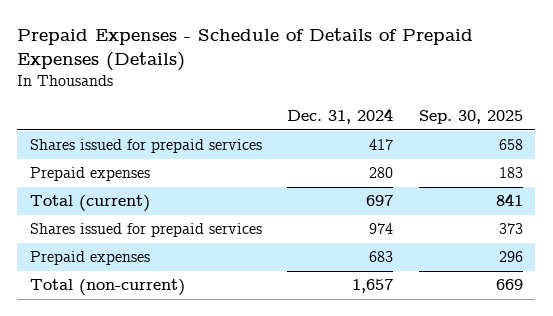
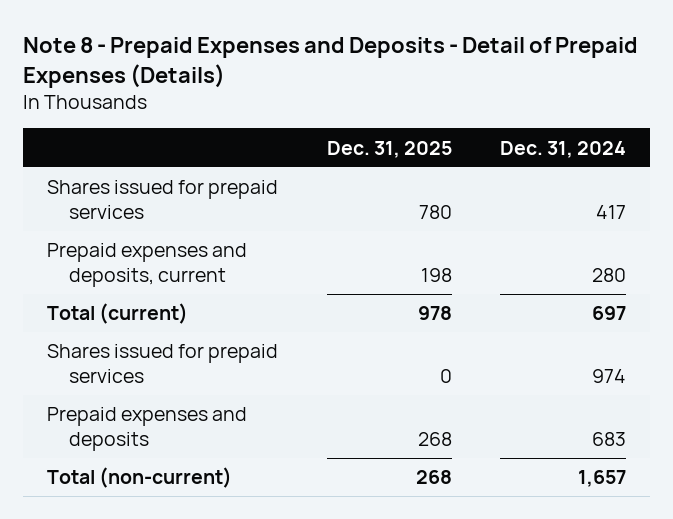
- Prepaid Expenses - Schedule of Details of Prepaid Expenses (Details)
+ Note 8 - Prepaid Expenses and Deposits - Detail of Prepaid Expenses (Details)
- | Dec. 31, 2024 | Sep. 30, 2025
+ | Dec. 31, 2025 | Dec. 31, 2024
- Prepaid expenses | 280 | 183
+ Prepaid expenses and deposits, current | 198 | 280
- Prepaid expenses | 683 | 296
+ Prepaid expenses and deposits | 268 | 683

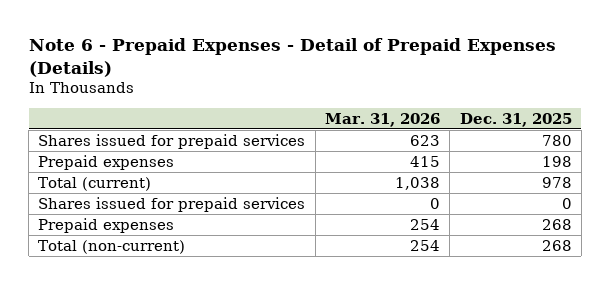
- Note 8 - Prepaid Expenses and Deposits - Detail of Prepaid Expenses (Details)
+ Note 6 - Prepaid Expenses - Detail of Prepaid Expenses (Details)
- | Dec. 31, 2025 | Dec. 31, 2024
+ | Mar. 31, 2026 | Dec. 31, 2025
- Prepaid expenses and deposits, current | 198 | 280
+ Prepaid expenses | 415 | 198
- Prepaid expenses and deposits | 268 | 683
+ Prepaid expenses | 254 | 268

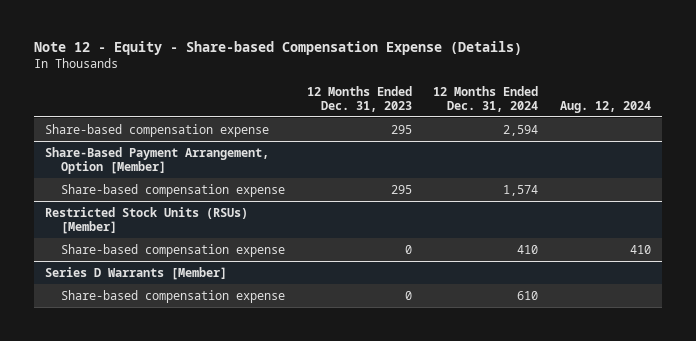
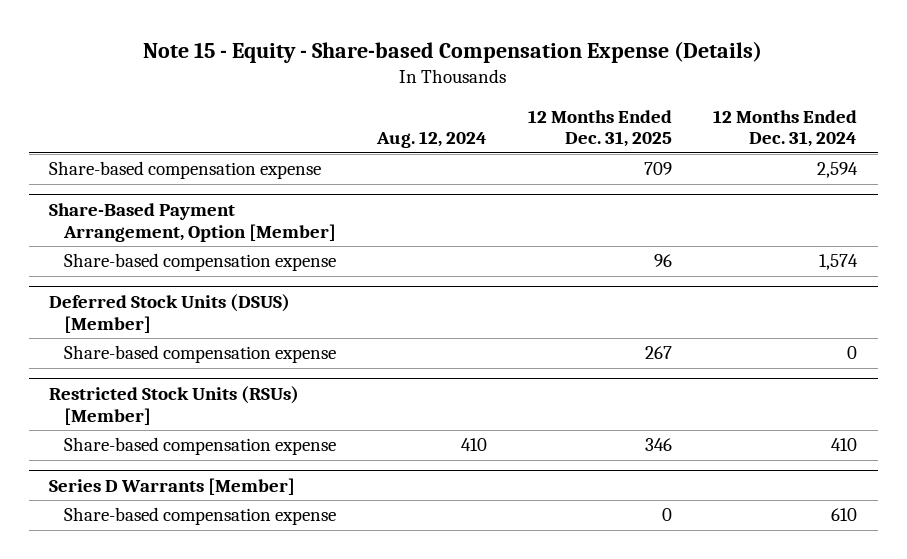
- Note 12 - Equity - Share-based Compensation Expense (Details)
+ Note 15 - Equity - Share-based Compensation Expense (Details)
- | 12 Months Ended Dec. 31, 2023 | 12 Months Ended Dec. 31, 2024 | Aug. 12, 2024
+ | Aug. 12, 2024 | 12 Months Ended Dec. 31, 2025 | 12 Months Ended Dec. 31, 2024
+ Deferred Stock Units (DSUS) [Member]
+ Share-based compensation expense | | 267 | 0

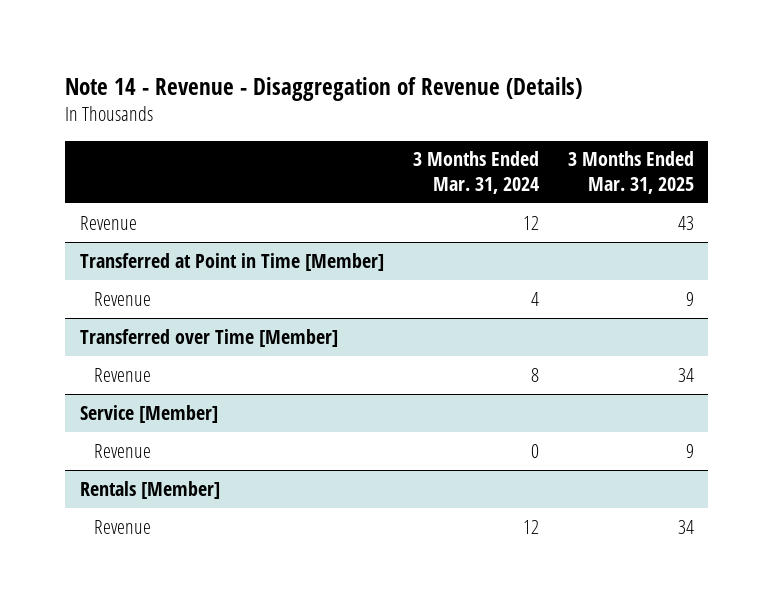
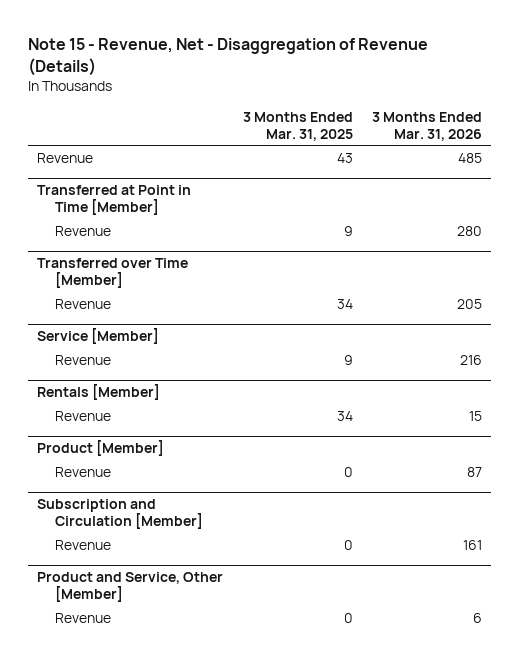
- Note 14 - Revenue - Disaggregation of Revenue (Details)
+ Note 15 - Revenue, Net - Disaggregation of Revenue (Details)
- | 3 Months Ended Mar. 31, 2024 | 3 Months Ended Mar. 31, 2025
+ | 3 Months Ended Mar. 31, 2025 | 3 Months Ended Mar. 31, 2026
+ Product [Member]
+ Revenue | 0 | 87
+ Subscription and Circulation [Member]
+ Revenue | 0 | 161
+ Product and Service, Other [Member]
+ Revenue | 0 | 6

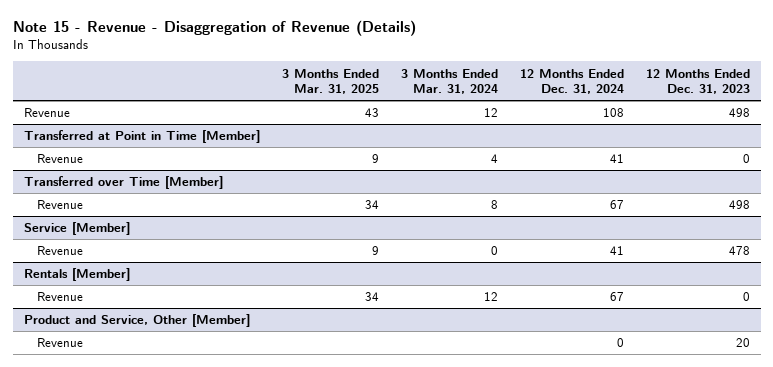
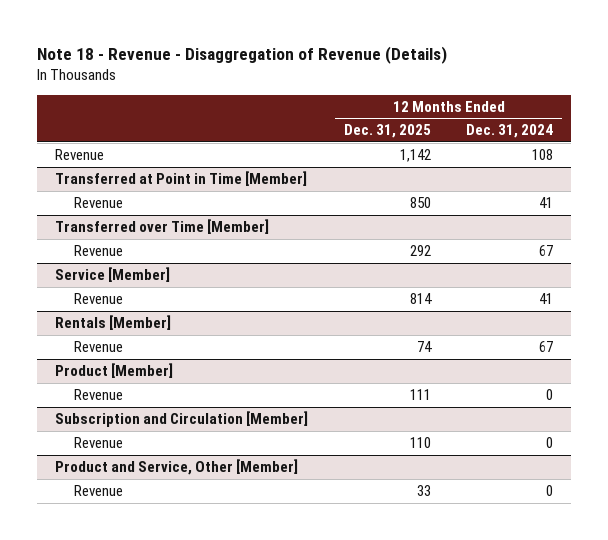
- Note 15 - Revenue - Disaggregation of Revenue (Details)
+ Note 18 - Revenue - Disaggregation of Revenue (Details)
- | 3 Months Ended Mar. 31, 2025 | 3 Months Ended Mar. 31, 2024 | 12 Months Ended Dec. 31, 2024 | 12 Months Ended Dec. 31, 2023
+ | 12 Months Ended Dec. 31, 2025 | 12 Months Ended Dec. 31, 2024
+ Product [Member]
+ Revenue | 111 | 0
+ Subscription and Circulation [Member]
+ Revenue | 110 | 0

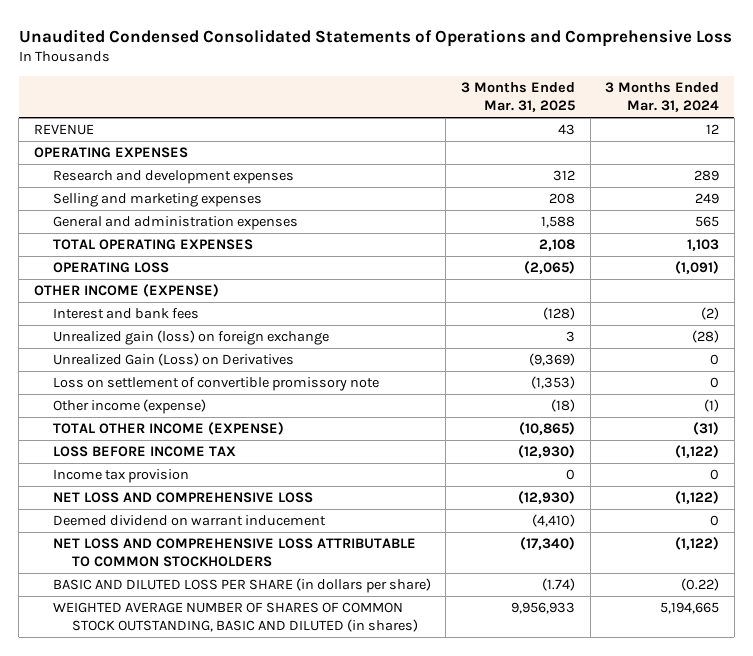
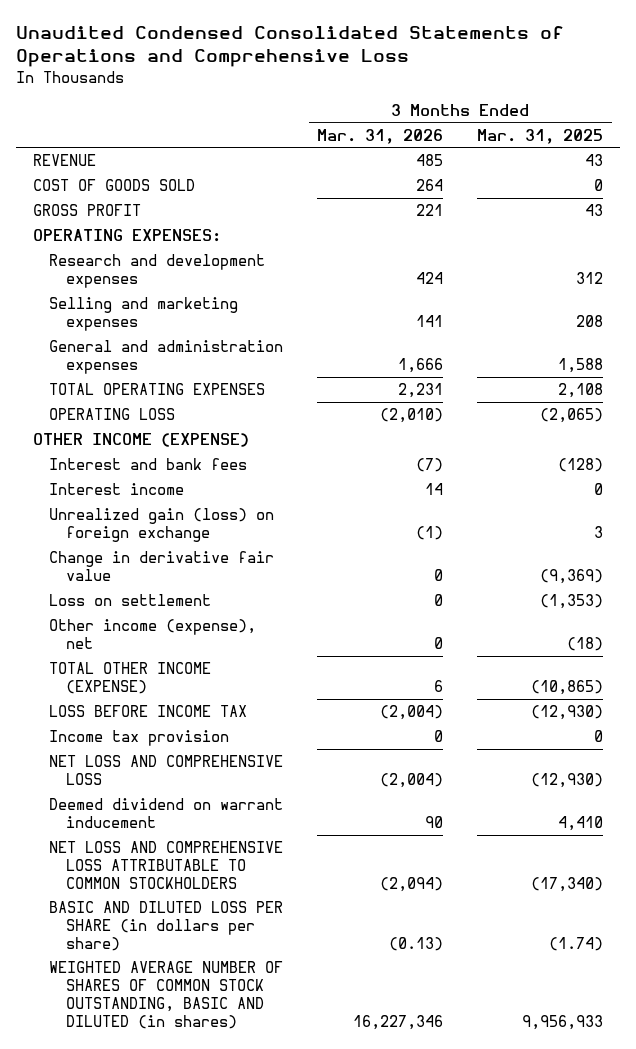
- | 3 Months Ended Mar. 31, 2025 | 3 Months Ended Mar. 31, 2024
+ | 3 Months Ended Mar. 31, 2026 | 3 Months Ended Mar. 31, 2025
- OPERATING EXPENSES
+ COST OF GOODS SOLD | 264 | 0
+ GROSS PROFIT | 221 | 43
+ OPERATING EXPENSES:
+ Interest income | 14 | 0
- Unrealized Gain (Loss) on Derivatives | (9,369) | 0
- Loss on settlement of convertible promissory note | (1,353) | 0
- Other income (expense) | (18) | (1)
+ Change in derivative fair value | 0 | (9,369)
+ Loss on settlement | 0 | (1,353)
+ Other income (expense), net | 0 | (18)
- Deemed dividend on warrant inducement | (4,410) | 0
+ Deemed dividend on warrant inducement | 90 | 4,410

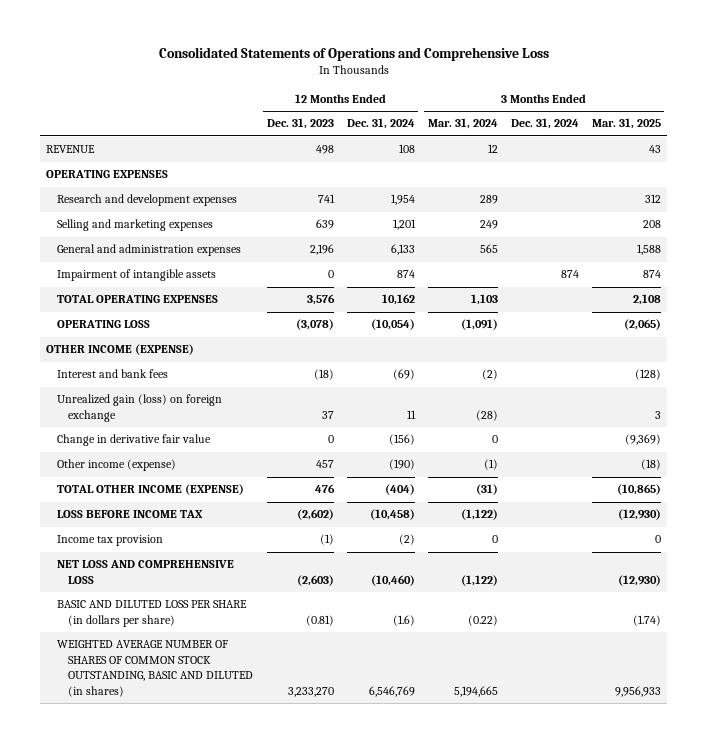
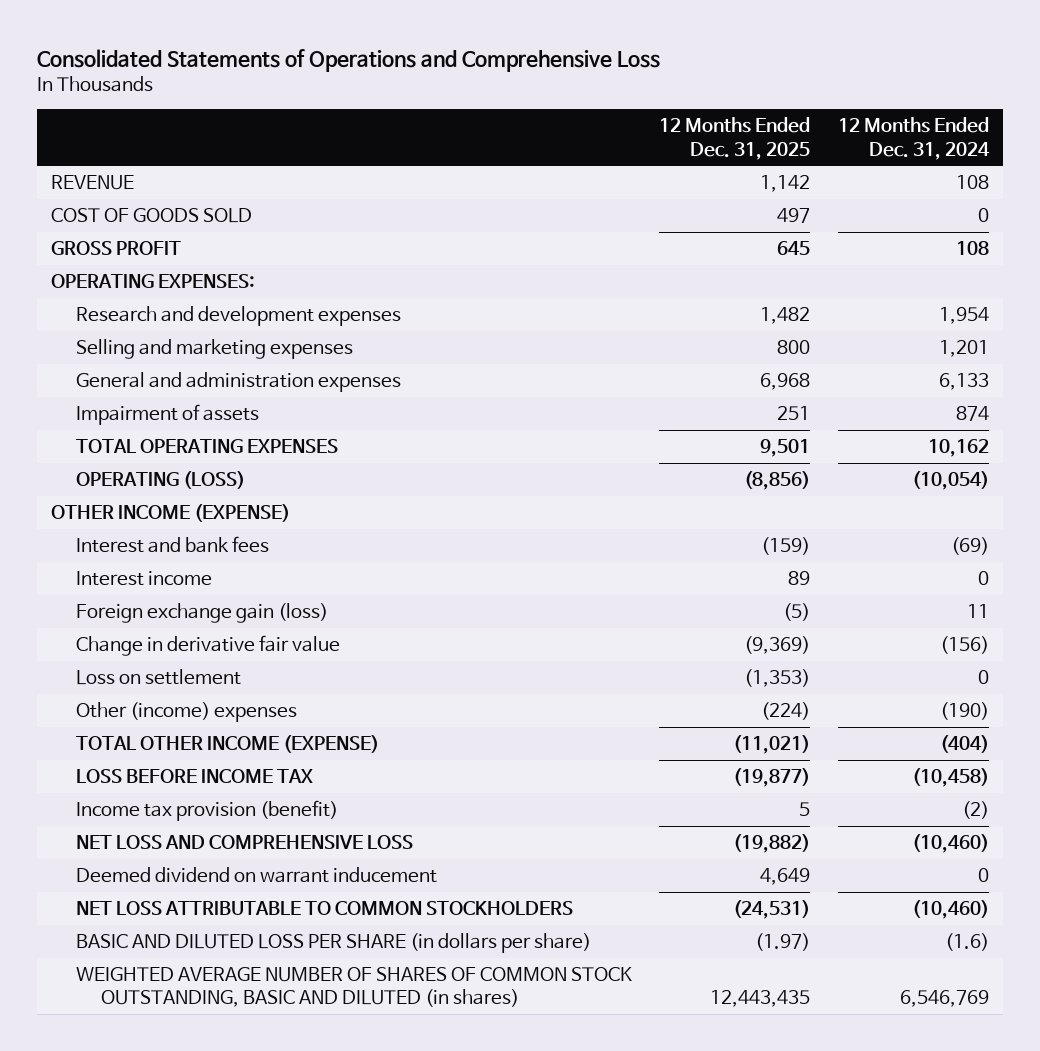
- | 12 Months Ended Dec. 31, 2023 | 12 Months Ended Dec. 31, 2024 | 3 Months Ended Mar. 31, 2024 | 3 Months Ended Dec. 31, 2024 | 3 Months Ended Mar. 31, 2025
+ | 12 Months Ended Dec. 31, 2025 | 12 Months Ended Dec. 31, 2024
- OPERATING EXPENSES
+ COST OF GOODS SOLD | 497 | 0
+ GROSS PROFIT | 645 | 108
+ OPERATING EXPENSES:
- Impairment of intangible assets | 0 | 874 | | 874 | 874
+ Impairment of assets | 251 | 874
- OPERATING LOSS | (3,078) | (10,054) | (1,091) | | (2,065)
+ OPERATING (LOSS) | (8,856) | (10,054)
- Unrealized gain (loss) on foreign exchange | 37 | 11 | (28) | | 3
+ Interest income | 89 | 0
+ Foreign exchange gain (loss) | (5) | 11
- Other income (expense) | 457 | (190) | (1) | | (18)
+ Loss on settlement | (1,353) | 0
+ Other (income) expenses | (224) | (190)
- Income tax provision | (1) | (2) | 0 | | 0
+ Income tax provision (benefit) | 5 | (2)
+ Deemed dividend on warrant inducement | 4,649 | 0
+ NET LOSS ATTRIBUTABLE TO COMMON STOCKHOLDERS | (24,531) | (10,460)

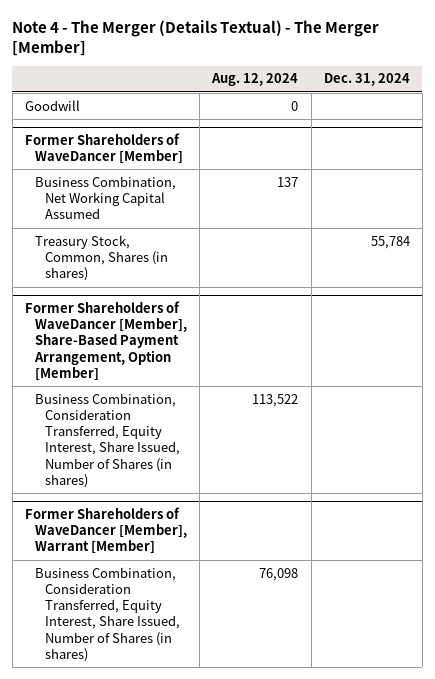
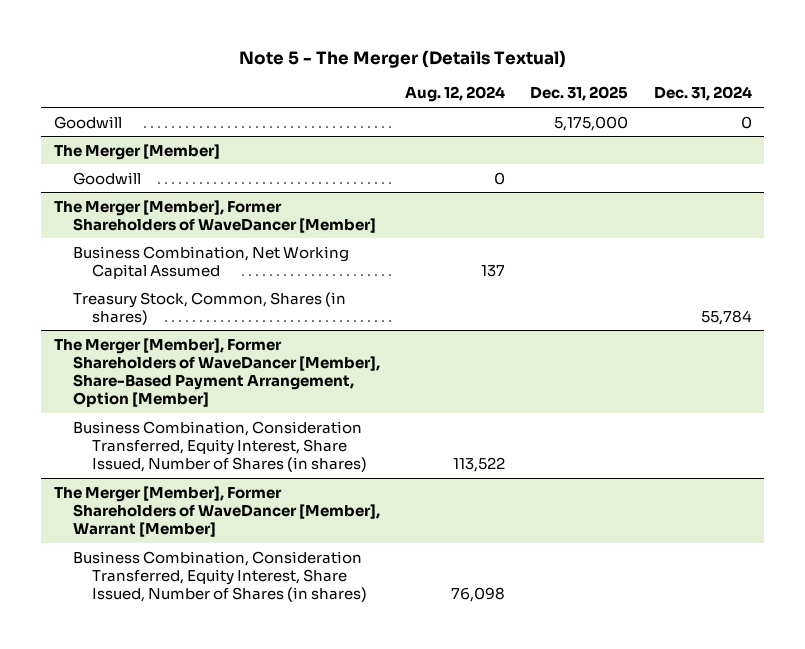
- Note 4 - The Merger (Details Textual) - The Merger [Member]
+ Note 5 - The Merger (Details Textual)
- | Aug. 12, 2024 | Dec. 31, 2024
+ | Aug. 12, 2024 | Dec. 31, 2025 | Dec. 31, 2024
+ Goodwill | | 5,175,000 | 0
+ The Merger [Member]
- Former Shareholders of WaveDancer [Member]
+ The Merger [Member], Former Shareholders of WaveDancer [Member]
- Former Shareholders of WaveDancer [Member], Share-Based Payment Arrangement, Option [Member]
+ The Merger [Member], Former Shareholders of WaveDancer [Member], Share-Based Payment Arrangement, Option [Member]
- Former Shareholders of WaveDancer [Member], Warrant [Member]
+ The Merger [Member], Former Shareholders of WaveDancer [Member], Warrant [Member]

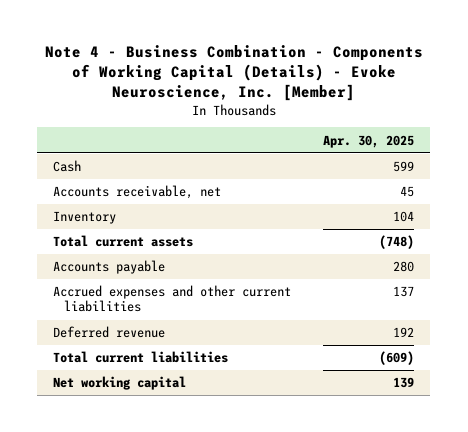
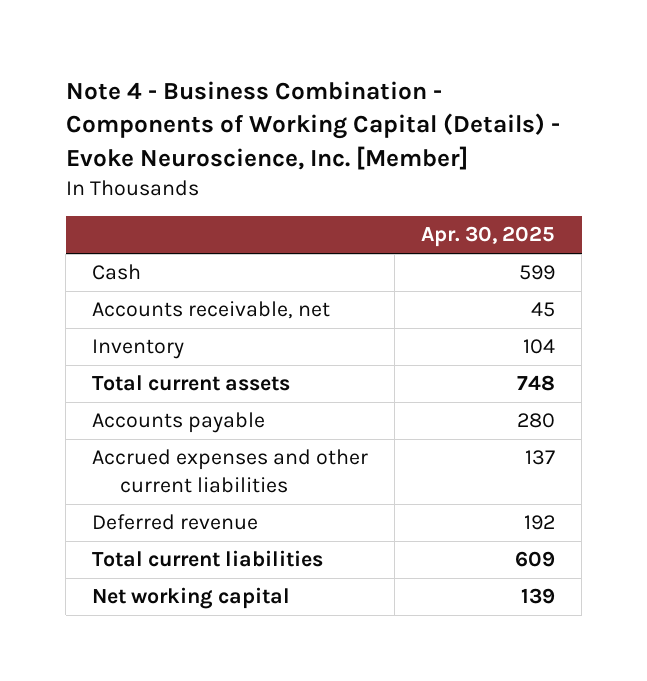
- Total current assets | (748)
+ Total current assets | 748
- Total current liabilities | (609)
+ Total current liabilities | 609

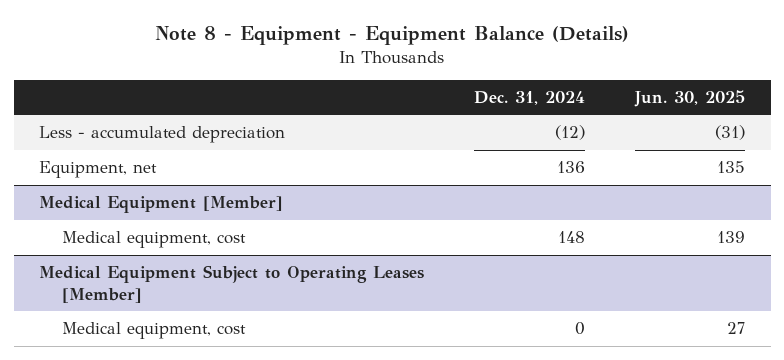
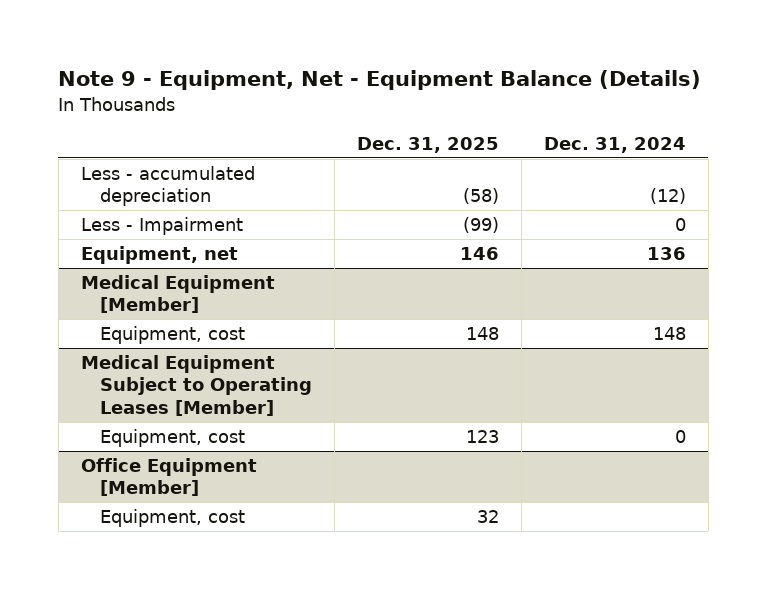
- Note 8 - Equipment - Equipment Balance (Details)
+ Note 9 - Equipment, Net - Equipment Balance (Details)
- | Dec. 31, 2024 | Jun. 30, 2025
+ | Dec. 31, 2025 | Dec. 31, 2024
+ Less - Impairment | (99) | 0
@ Medical Equipment [Member]
- Medical equipment, cost | 148 | 139
+ Equipment, cost | 148 | 148
@ Medical Equipment Subject to Operating Leases [Member]
- Medical equipment, cost | 0 | 27
+ Equipment, cost | 123 | 0
+ Office Equipment [Member]
+ Equipment, cost | 32 |

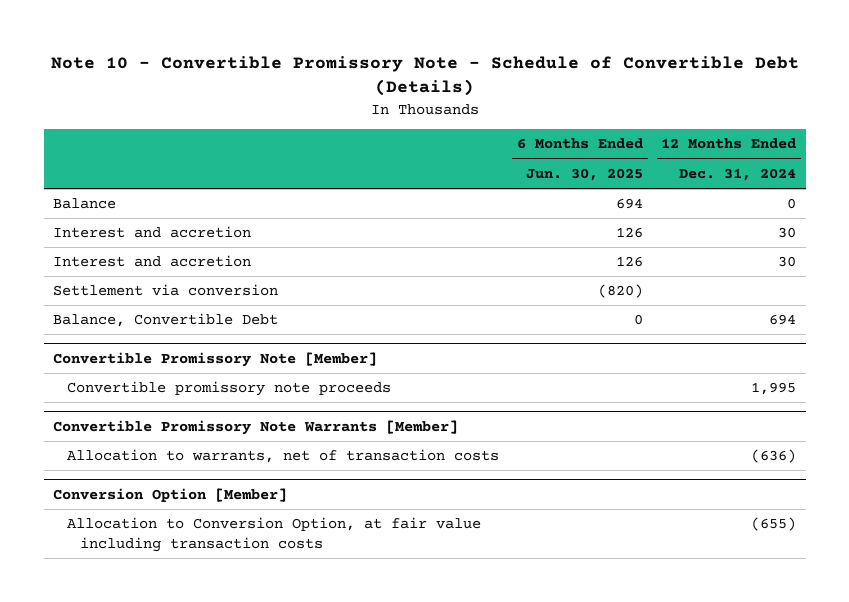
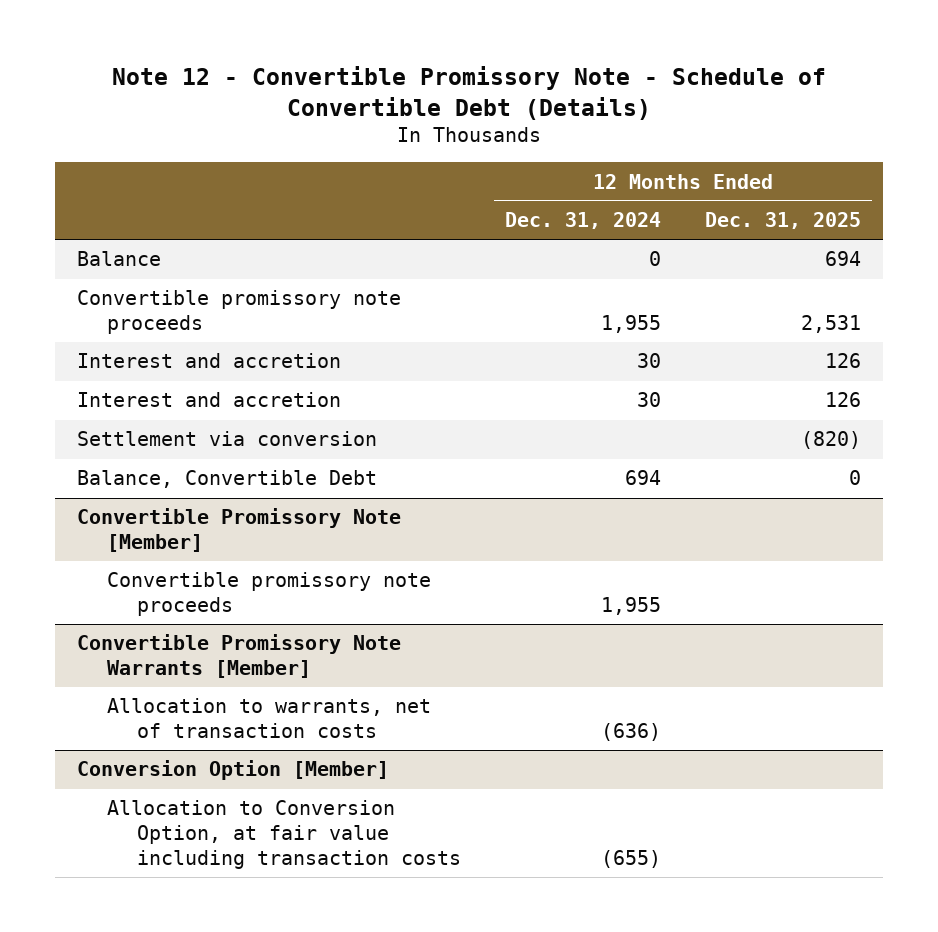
- Note 10 - Convertible Promissory Note - Schedule of Convertible Debt (Details)
+ Note 12 - Convertible Promissory Note - Schedule of Convertible Debt (Details)
- | 6 Months Ended Jun. 30, 2025 | 12 Months Ended Dec. 31, 2024
+ | 12 Months Ended Dec. 31, 2024 | 12 Months Ended Dec. 31, 2025
+ Convertible promissory note proceeds | 1,955 | 2,531
@ Convertible Promissory Note [Member]
- Convertible promissory note proceeds | | 1,995
+ Convertible promissory note proceeds | 1,955 |

